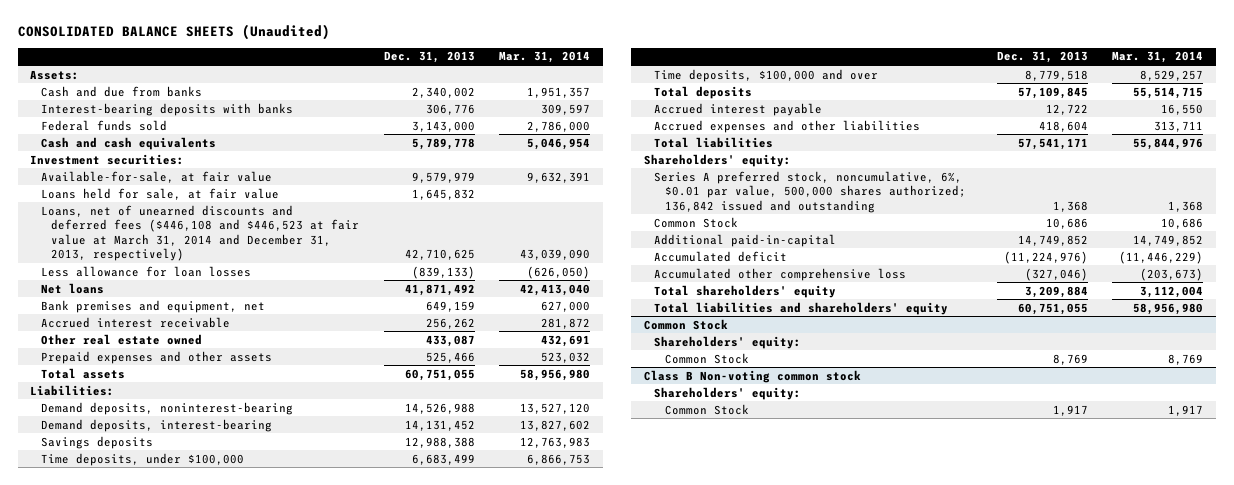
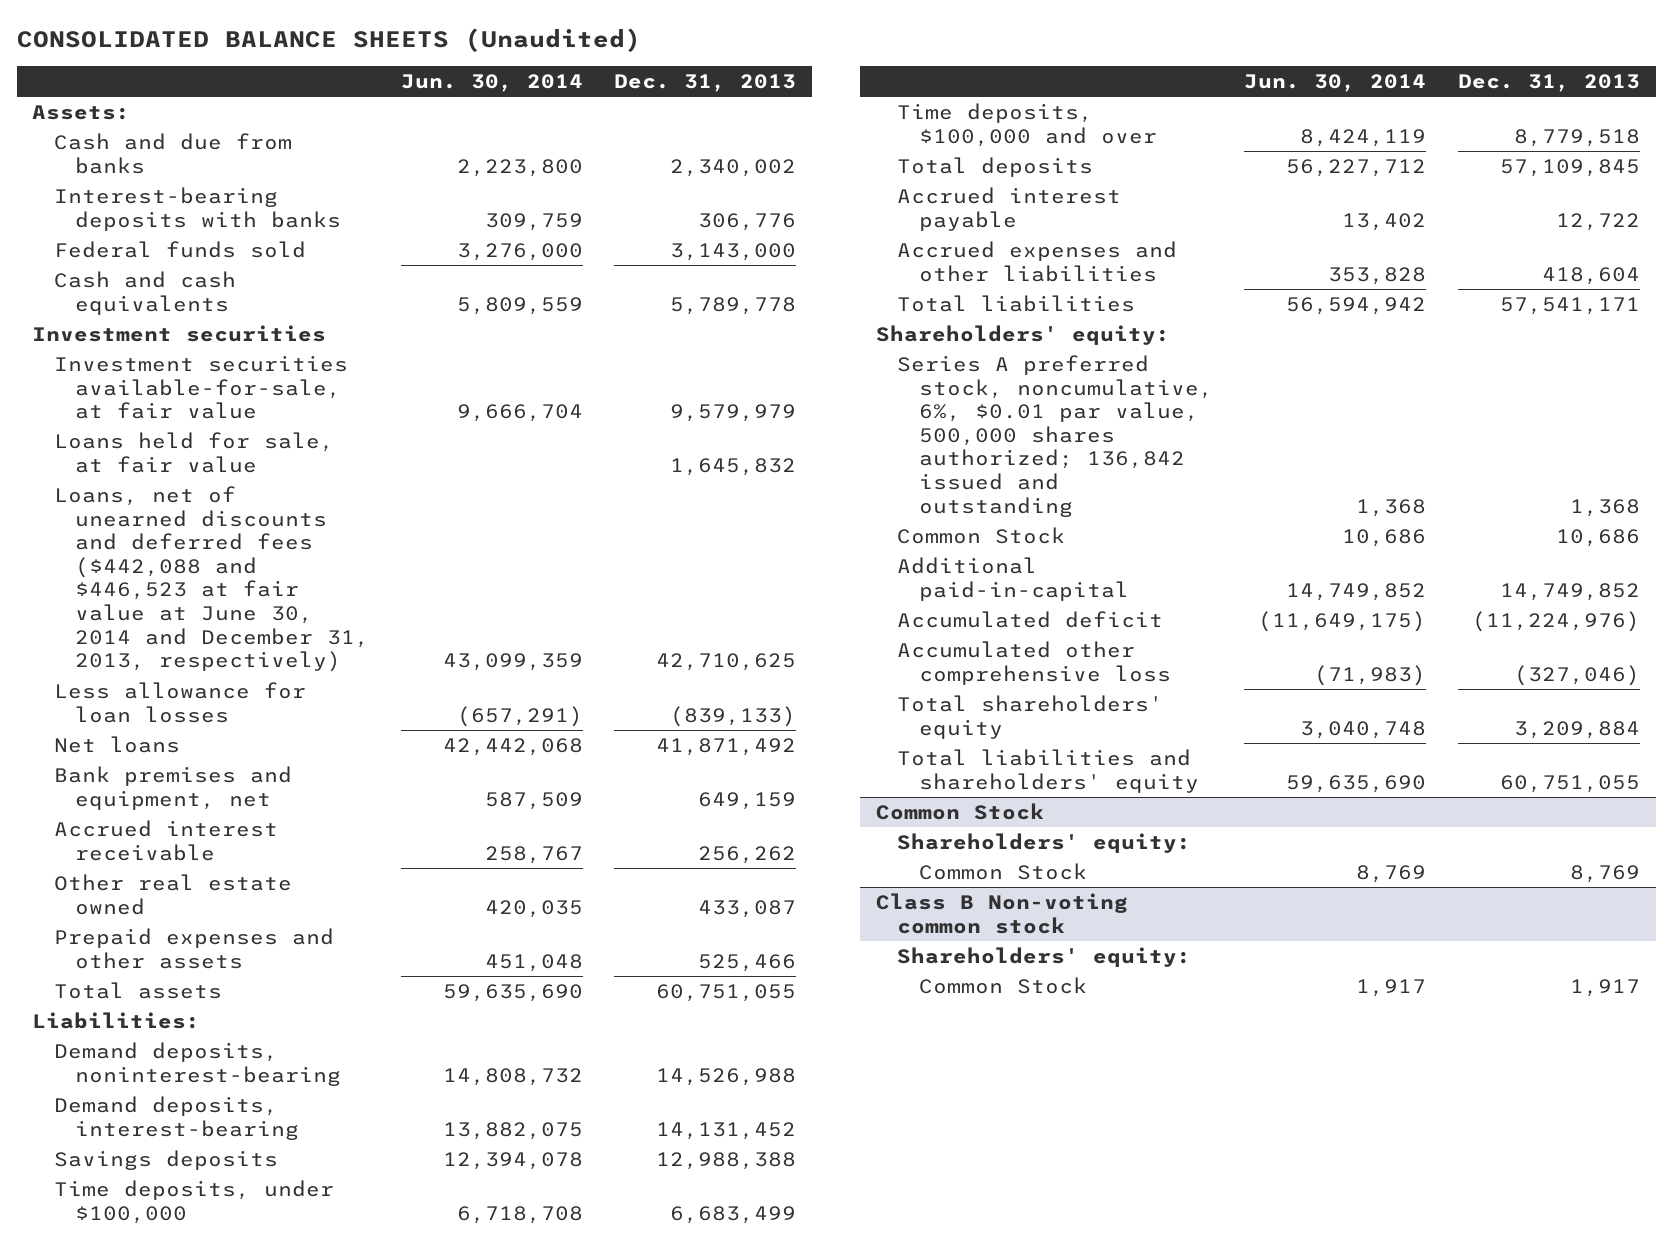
- | Dec. 31, 2013 | Mar. 31, 2014
+ | Jun. 30, 2014 | Dec. 31, 2013
- Investment securities:
- Available-for-sale, at fair value | 9,579,979 | 9,632,391
+ Investment securities
+ Investment securities available-for-sale, at fair value | 9,666,704 | 9,579,979
- Loans, net of unearned discounts and deferred fees ($446,108 and $446,523 at fair value at March 31, 2014 and December 31, 2013, respectively) | 42,710,625 | 43,039,090
+ Loans, net of unearned discounts and deferred fees ($442,088 and $446,523 at fair value at June 30, 2014 and December 31, 2013, respectively) | 43,099,359 | 42,710,625

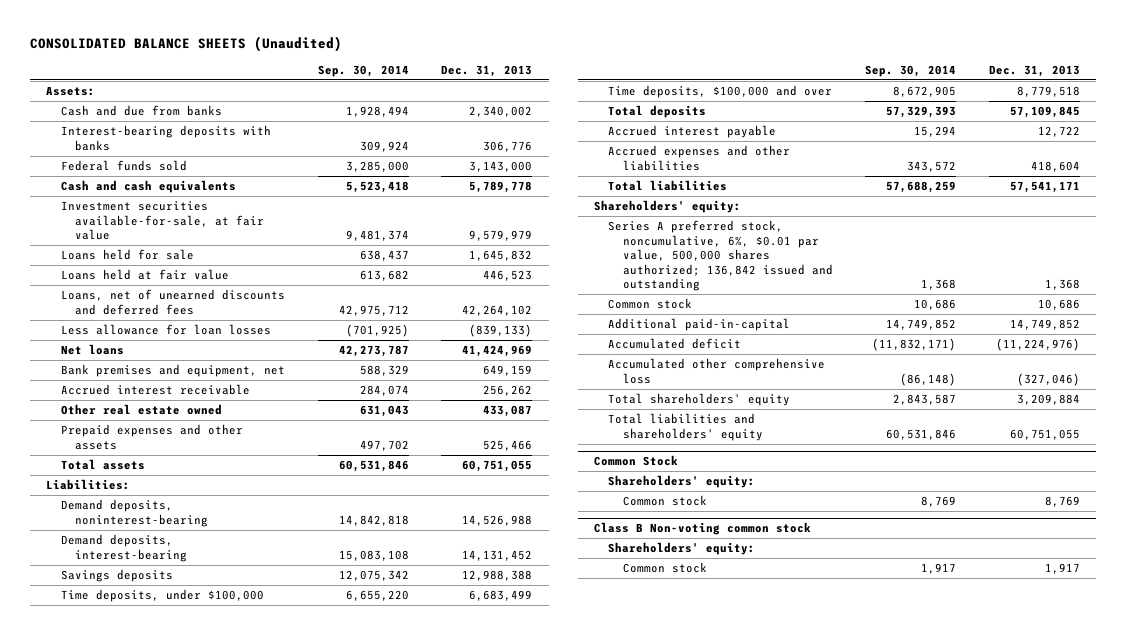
- | Jun. 30, 2014 | Dec. 31, 2013
+ | Sep. 30, 2014 | Dec. 31, 2013
- Investment securities
- Loans held for sale, at fair value | | 1,645,832
- Loans, net of unearned discounts and deferred fees ($442,088 and $446,523 at fair value at June 30, 2014 and December 31, 2013, respectively) | 43,099,359 | 42,710,625
+ Loans held for sale | 638,437 | 1,645,832
+ Loans held at fair value | 613,682 | 446,523
+ Loans, net of unearned discounts and deferred fees | 42,975,712 | 42,264,102
- Net loans | 42,442,068 | 41,871,492
+ Net loans | 42,273,787 | 41,424,969
- Common Stock | 10,686 | 10,686
+ Common stock | 10,686 | 10,686
@ Common Stock
- Common Stock | 8,769 | 8,769
+ Common stock | 8,769 | 8,769
@ Class B Non-voting common stock
- Common Stock | 1,917 | 1,917
+ Common stock | 1,917 | 1,917

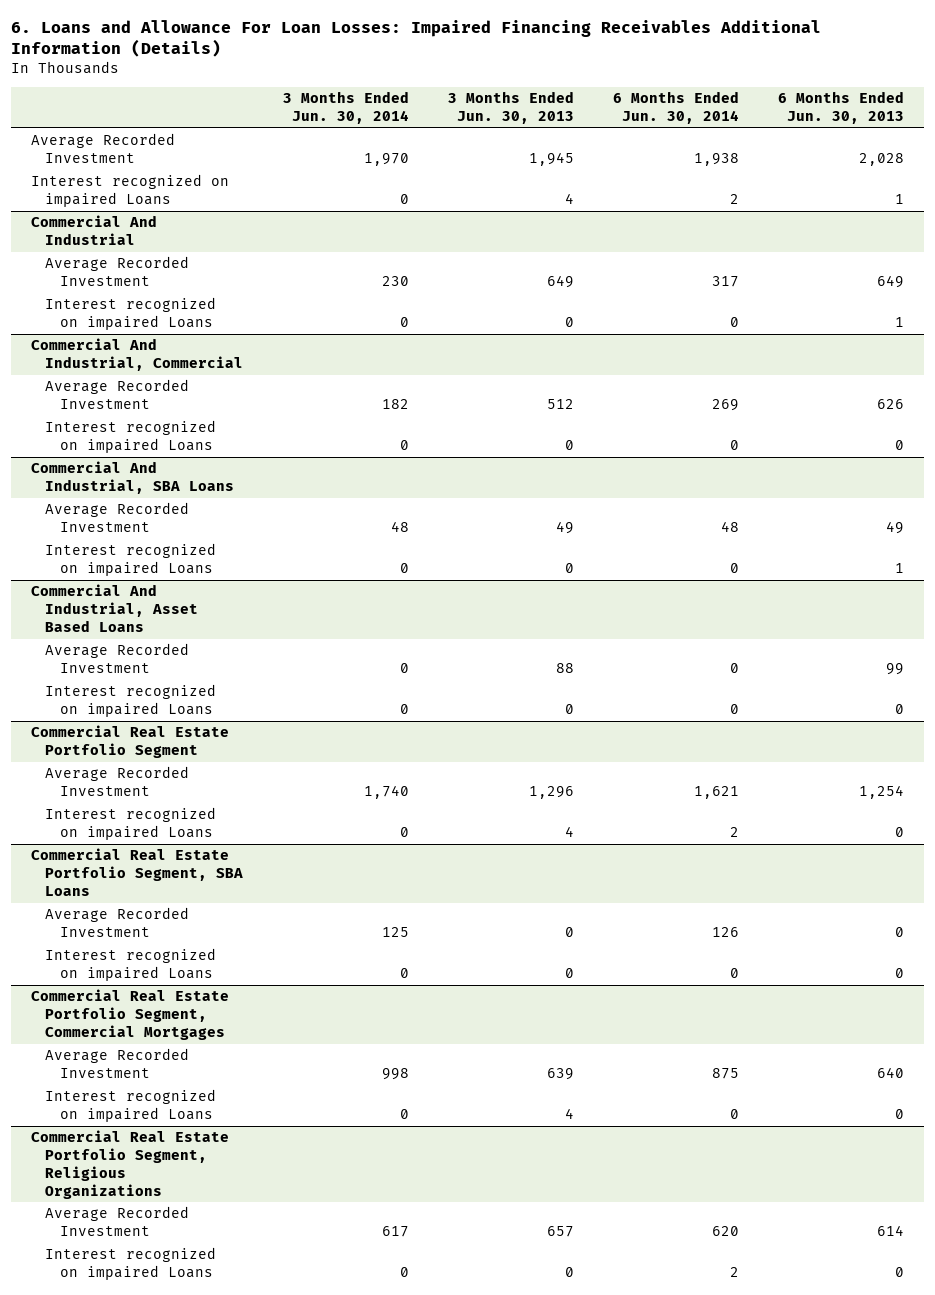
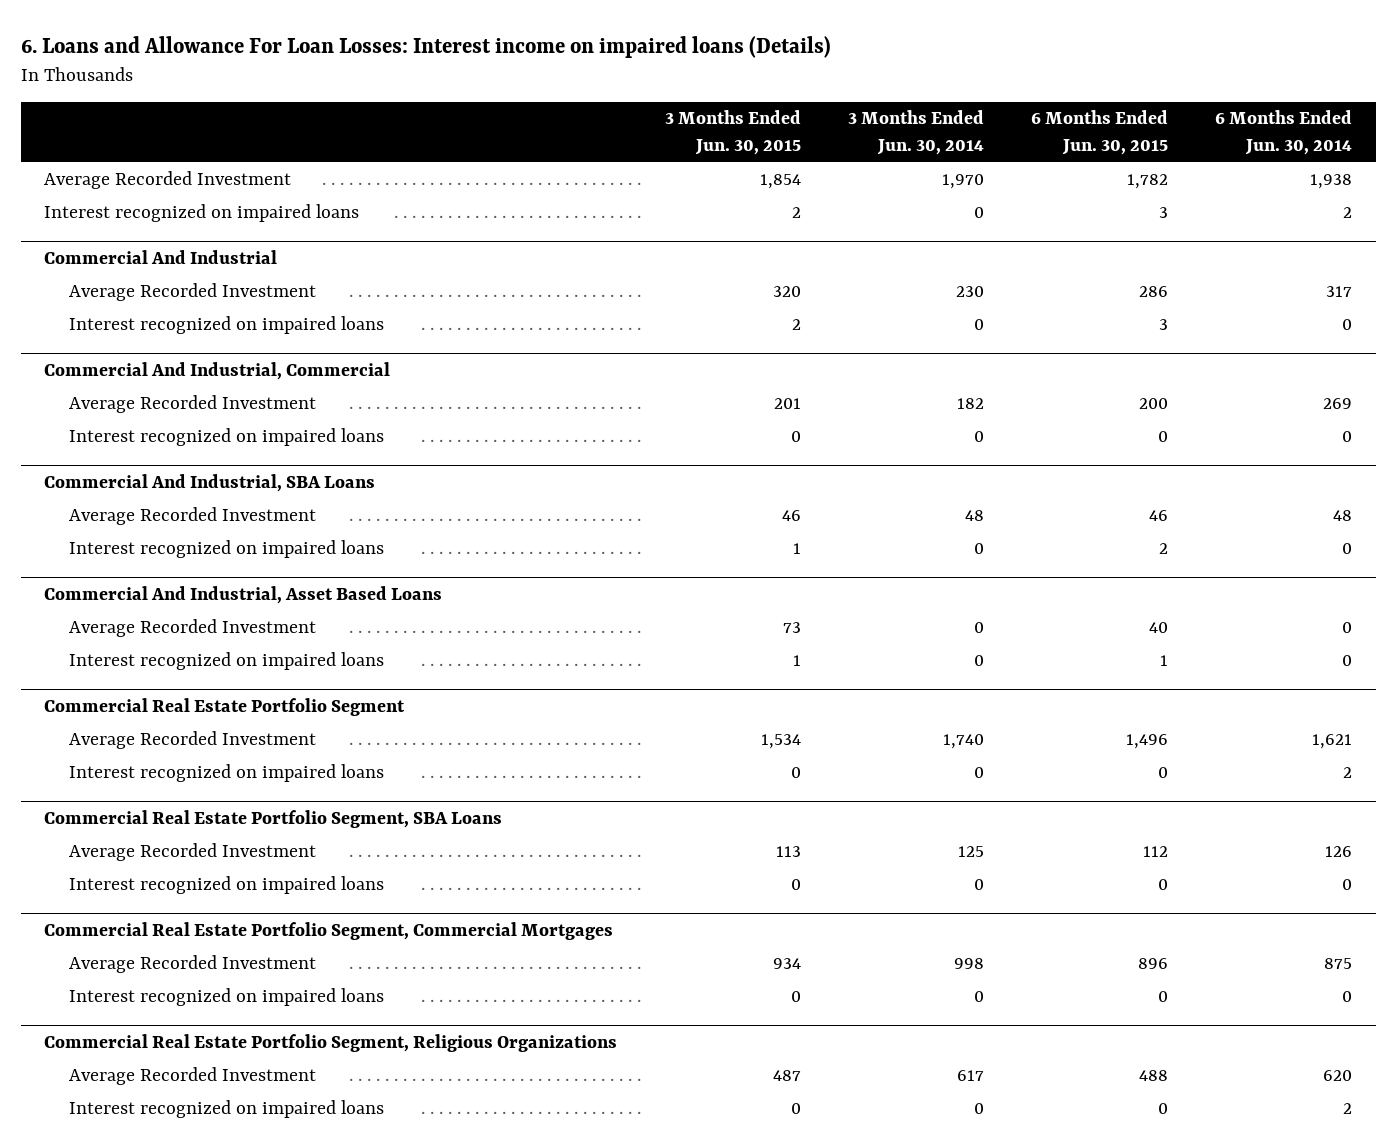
- 6. Loans and Allowance For Loan Losses: Impaired Financing Receivables Additional Information (Details)
+ 6. Loans and Allowance For Loan Losses: Interest income on impaired loans (Details)
- | 3 Months Ended Jun. 30, 2014 | 3 Months Ended Jun. 30, 2013 | 6 Months Ended Jun. 30, 2014 | 6 Months Ended Jun. 30, 2013
+ | 3 Months Ended Jun. 30, 2015 | 3 Months Ended Jun. 30, 2014 | 6 Months Ended Jun. 30, 2015 | 6 Months Ended Jun. 30, 2014
- Interest recognized on impaired Loans | 0 | 4 | 2 | 1
+ Interest recognized on impaired loans | 2 | 0 | 3 | 2
@ Commercial And Industrial
- Interest recognized on impaired Loans | 0 | 0 | 0 | 1
+ Interest recognized on impaired loans | 2 | 0 | 3 | 0
@ Commercial And Industrial, Commercial
- Interest recognized on impaired Loans | 0 | 0 | 0 | 0
+ Interest recognized on impaired loans | 0 | 0 | 0 | 0
@ Commercial And Industrial, SBA Loans
- Interest recognized on impaired Loans | 0 | 0 | 0 | 1
+ Interest recognized on impaired loans | 1 | 0 | 2 | 0
@ Commercial And Industrial, Asset Based Loans
- Interest recognized on impaired Loans | 0 | 0 | 0 | 0
+ Interest recognized on impaired loans | 1 | 0 | 1 | 0
@ Commercial Real Estate Portfolio Segment
- Interest recognized on impaired Loans | 0 | 4 | 2 | 0
+ Interest recognized on impaired loans | 0 | 0 | 0 | 2
@ Commercial Real Estate Portfolio Segment, SBA Loans
- Interest recognized on impaired Loans | 0 | 0 | 0 | 0
+ Interest recognized on impaired loans | 0 | 0 | 0 | 0
@ Commercial Real Estate Portfolio Segment, Commercial Mortgages
- Interest recognized on impaired Loans | 0 | 4 | 0 | 0
+ Interest recognized on impaired loans | 0 | 0 | 0 | 0
@ Commercial Real Estate Portfolio Segment, Religious Organizations
- Interest recognized on impaired Loans | 0 | 0 | 2 | 0
+ Interest recognized on impaired loans | 0 | 0 | 0 | 2

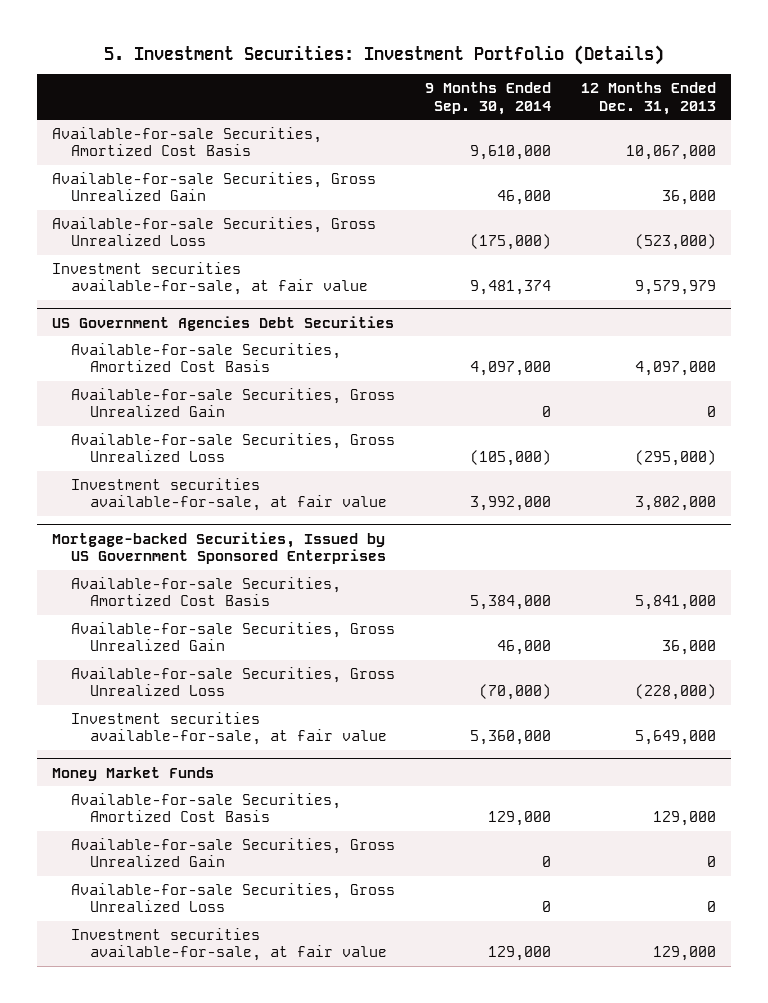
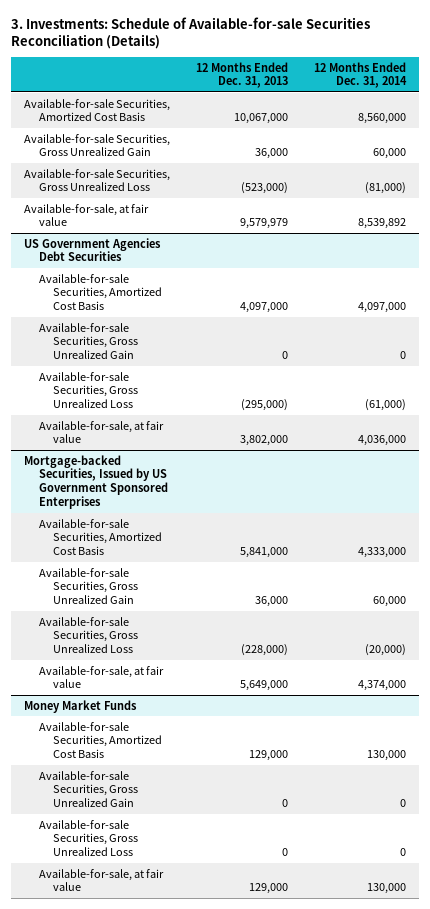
- 5. Investment Securities: Investment Portfolio (Details)
+ 3. Investments: Schedule of Available-for-sale Securities Reconciliation (Details)
- | 9 Months Ended Sep. 30, 2014 | 12 Months Ended Dec. 31, 2013
+ | 12 Months Ended Dec. 31, 2013 | 12 Months Ended Dec. 31, 2014
- Investment securities available-for-sale, at fair value | 9,481,374 | 9,579,979
+ Available-for-sale, at fair value | 9,579,979 | 8,539,892
@ US Government Agencies Debt Securities
- Investment securities available-for-sale, at fair value | 3,992,000 | 3,802,000
+ Available-for-sale, at fair value | 3,802,000 | 4,036,000
@ Mortgage-backed Securities, Issued by US Government Sponsored Enterprises
- Investment securities available-for-sale, at fair value | 5,360,000 | 5,649,000
+ Available-for-sale, at fair value | 5,649,000 | 4,374,000
@ Money Market Funds
- Investment securities available-for-sale, at fair value | 129,000 | 129,000
+ Available-for-sale, at fair value | 129,000 | 130,000

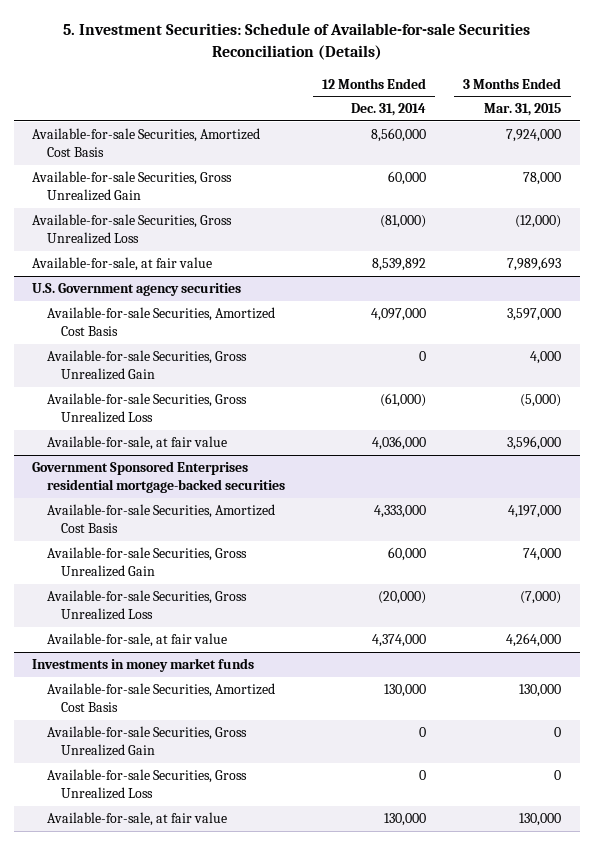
- 3. Investments: Schedule of Available-for-sale Securities Reconciliation (Details)
+ 5. Investment Securities: Schedule of Available-for-sale Securities Reconciliation (Details)
- | 12 Months Ended Dec. 31, 2013 | 12 Months Ended Dec. 31, 2014
+ | 12 Months Ended Dec. 31, 2014 | 3 Months Ended Mar. 31, 2015
- US Government Agencies Debt Securities
+ U.S. Government agency securities
- Mortgage-backed Securities, Issued by US Government Sponsored Enterprises
+ Government Sponsored Enterprises residential mortgage-backed securities
- Money Market Funds
+ Investments in money market funds

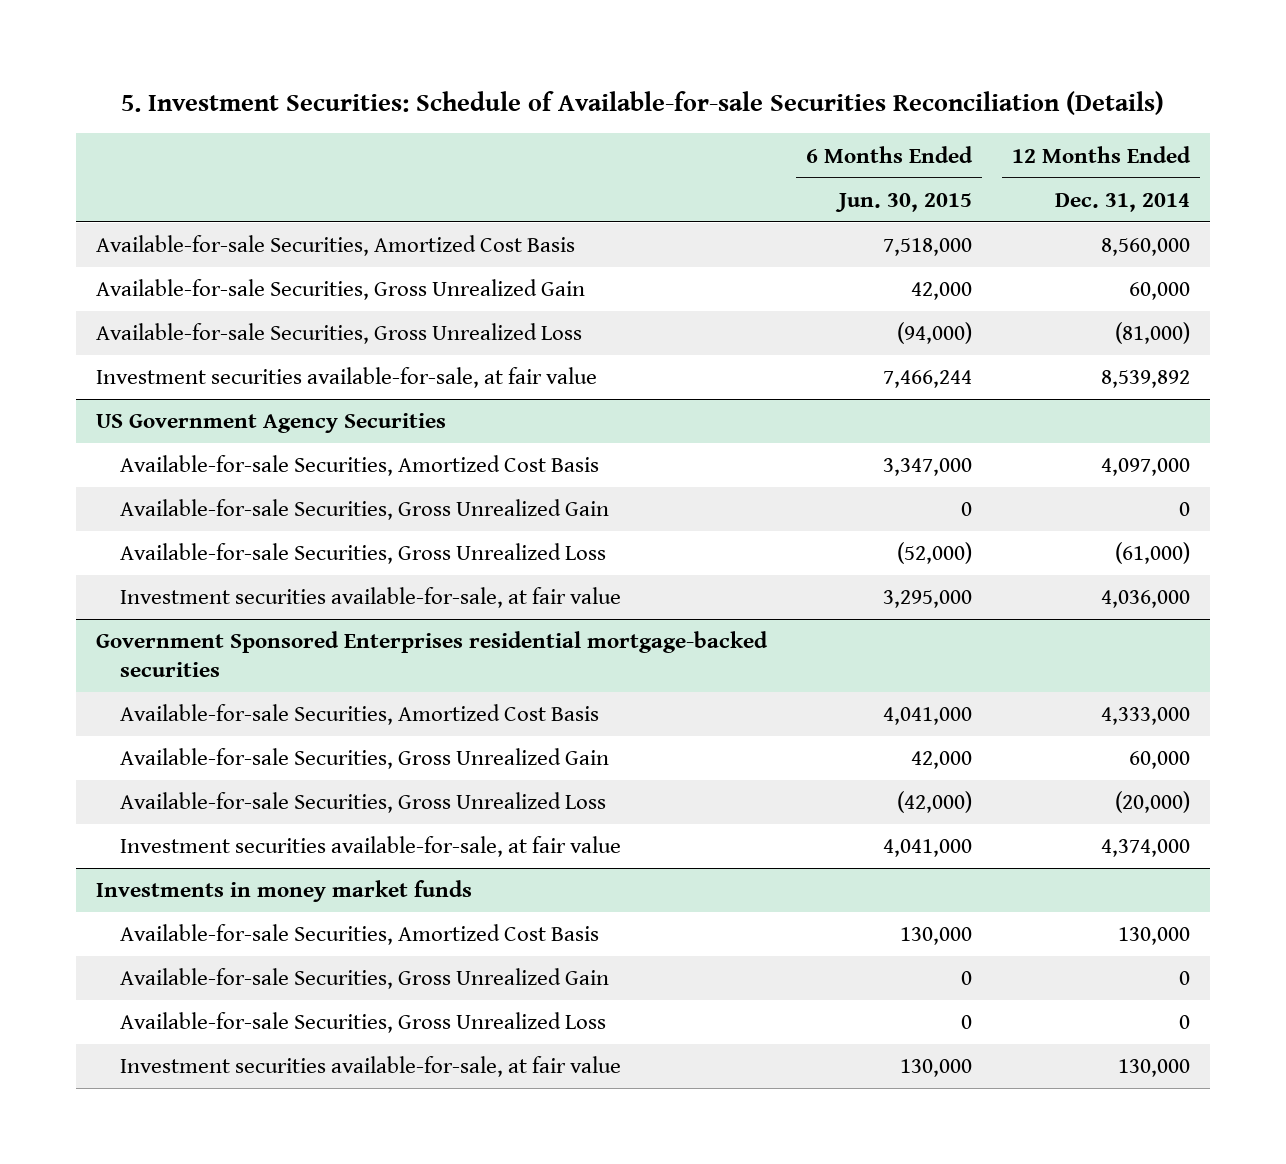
- | 12 Months Ended Dec. 31, 2014 | 3 Months Ended Mar. 31, 2015
+ | 6 Months Ended Jun. 30, 2015 | 12 Months Ended Dec. 31, 2014
- Available-for-sale, at fair value | 8,539,892 | 7,989,693
- U.S. Government agency securities
+ Investment securities available-for-sale, at fair value | 7,466,244 | 8,539,892
+ US Government Agency Securities
- Available-for-sale, at fair value | 4,036,000 | 3,596,000
+ Investment securities available-for-sale, at fair value | 3,295,000 | 4,036,000
@ Government Sponsored Enterprises residential mortgage-backed securities
- Available-for-sale, at fair value | 4,374,000 | 4,264,000
+ Investment securities available-for-sale, at fair value | 4,041,000 | 4,374,000
@ Investments in money market funds
- Available-for-sale, at fair value | 130,000 | 130,000
+ Investment securities available-for-sale, at fair value | 130,000 | 130,000

